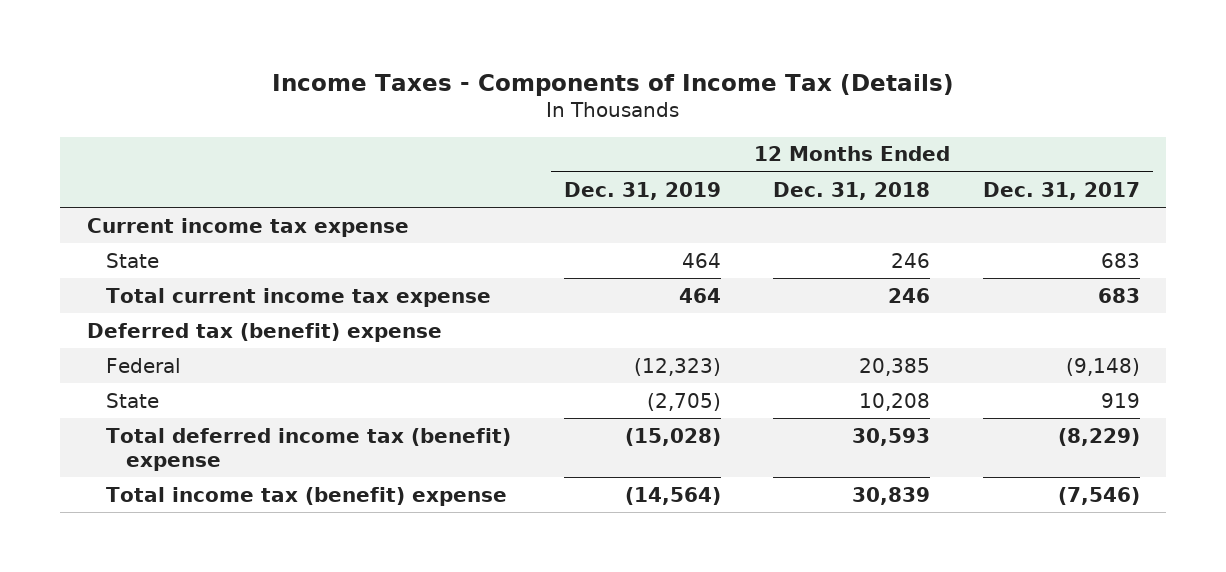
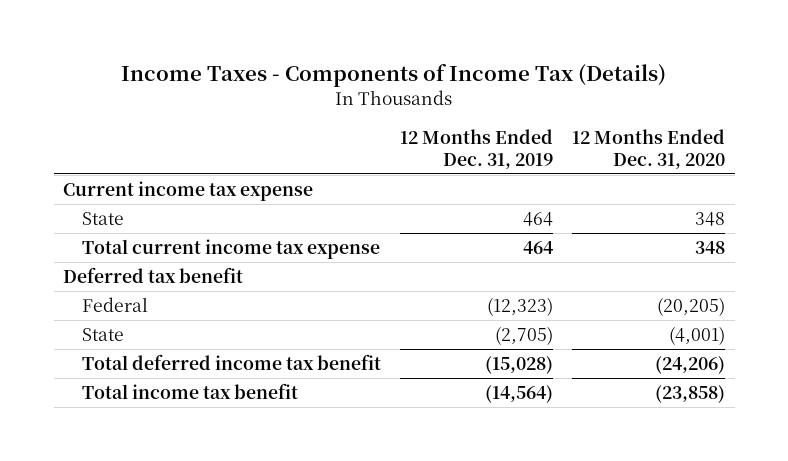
- | 12 Months Ended Dec. 31, 2019 | 12 Months Ended Dec. 31, 2018 | 12 Months Ended Dec. 31, 2017
+ | 12 Months Ended Dec. 31, 2019 | 12 Months Ended Dec. 31, 2020
- Deferred tax (benefit) expense
+ Deferred tax benefit
- Total deferred income tax (benefit) expense | (15,028) | 30,593 | (8,229)
- Total income tax (benefit) expense | (14,564) | 30,839 | (7,546)
+ Total deferred income tax benefit | (15,028) | (24,206)
+ Total income tax benefit | (14,564) | (23,858)

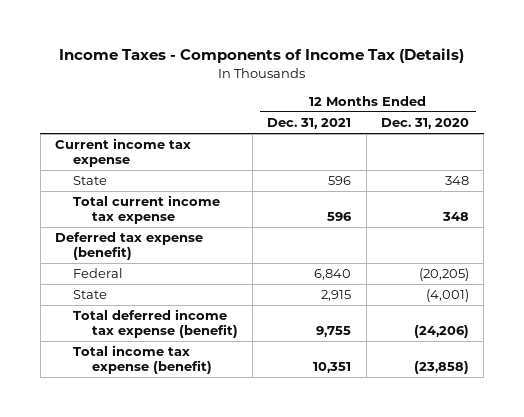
- | 12 Months Ended Dec. 31, 2019 | 12 Months Ended Dec. 31, 2020
+ | 12 Months Ended Dec. 31, 2021 | 12 Months Ended Dec. 31, 2020
- Deferred tax benefit
+ Deferred tax expense (benefit)
- Total deferred income tax benefit | (15,028) | (24,206)
- Total income tax benefit | (14,564) | (23,858)
+ Total deferred income tax expense (benefit) | 9,755 | (24,206)
+ Total income tax expense (benefit) | 10,351 | (23,858)

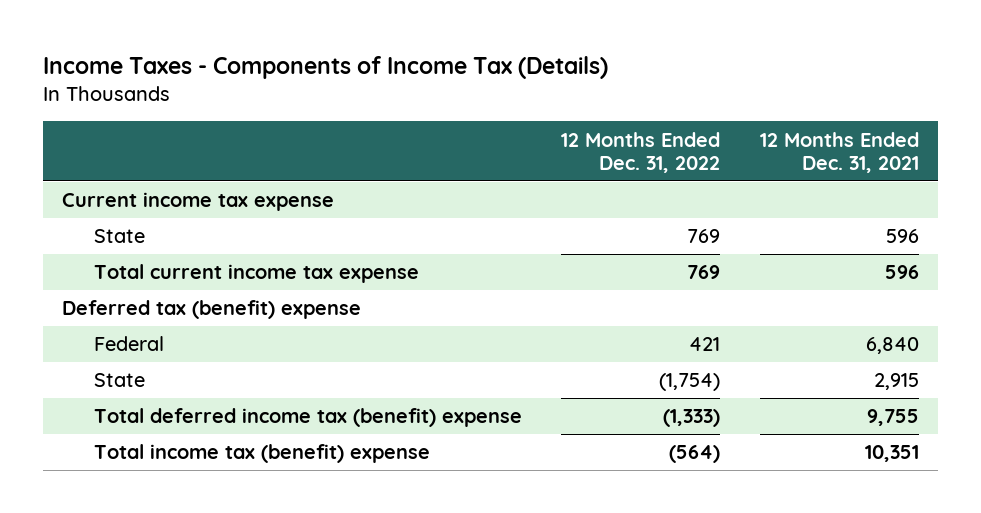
- | 12 Months Ended Dec. 31, 2021 | 12 Months Ended Dec. 31, 2020
+ | 12 Months Ended Dec. 31, 2022 | 12 Months Ended Dec. 31, 2021
- Deferred tax expense (benefit)
+ Deferred tax (benefit) expense
- Total deferred income tax expense (benefit) | 9,755 | (24,206)
- Total income tax expense (benefit) | 10,351 | (23,858)
+ Total deferred income tax (benefit) expense | (1,333) | 9,755
+ Total income tax (benefit) expense | (564) | 10,351

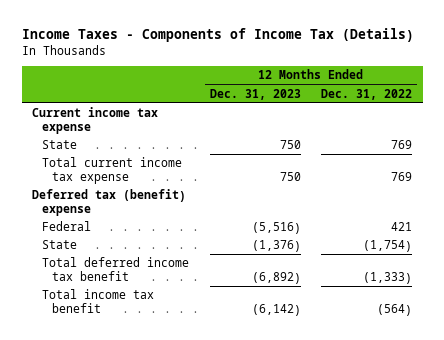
- | 12 Months Ended Dec. 31, 2022 | 12 Months Ended Dec. 31, 2021
+ | 12 Months Ended Dec. 31, 2023 | 12 Months Ended Dec. 31, 2022
- Total deferred income tax (benefit) expense | (1,333) | 9,755
- Total income tax (benefit) expense | (564) | 10,351
+ Total deferred income tax benefit | (6,892) | (1,333)
+ Total income tax benefit | (6,142) | (564)

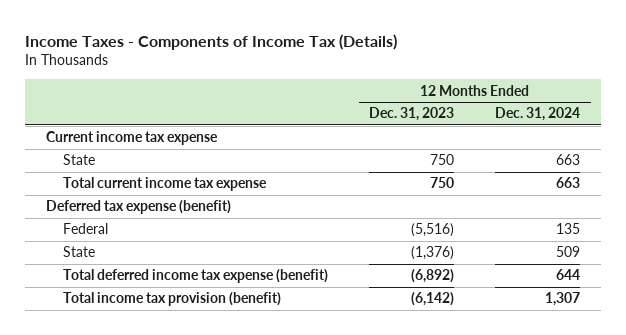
- | 12 Months Ended Dec. 31, 2023 | 12 Months Ended Dec. 31, 2022
+ | 12 Months Ended Dec. 31, 2023 | 12 Months Ended Dec. 31, 2024
- Deferred tax (benefit) expense
+ Deferred tax expense (benefit)
- Total deferred income tax benefit | (6,892) | (1,333)
- Total income tax benefit | (6,142) | (564)
+ Total deferred income tax expense (benefit) | (6,892) | 644
+ Total income tax provision (benefit) | (6,142) | 1,307

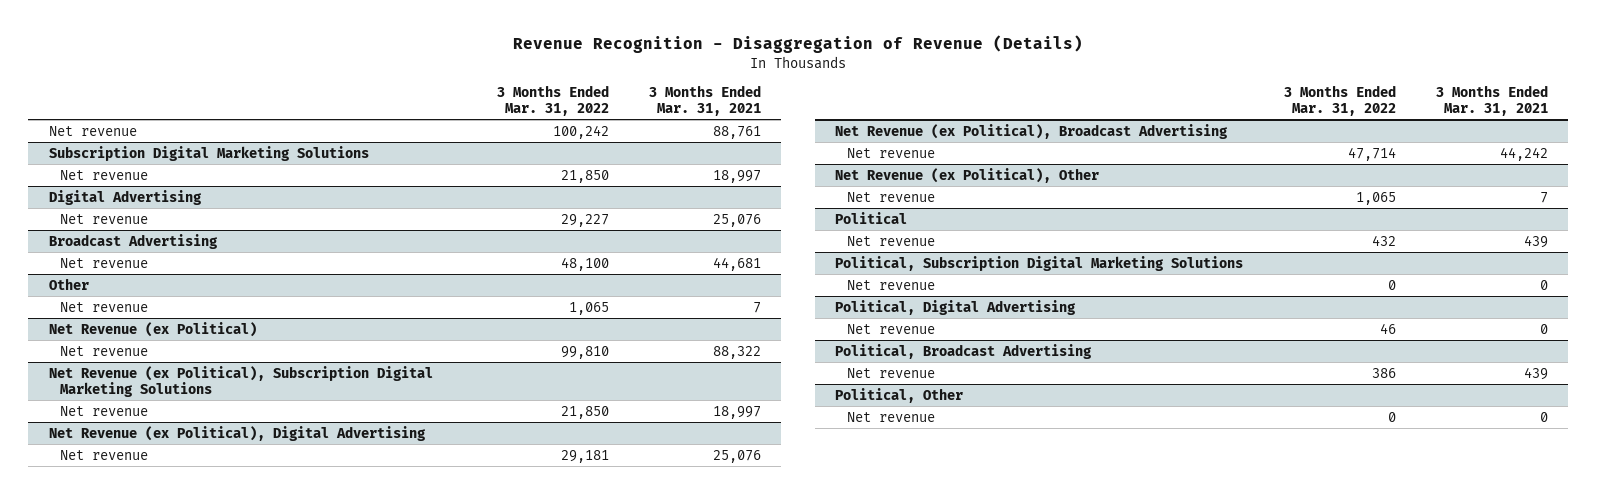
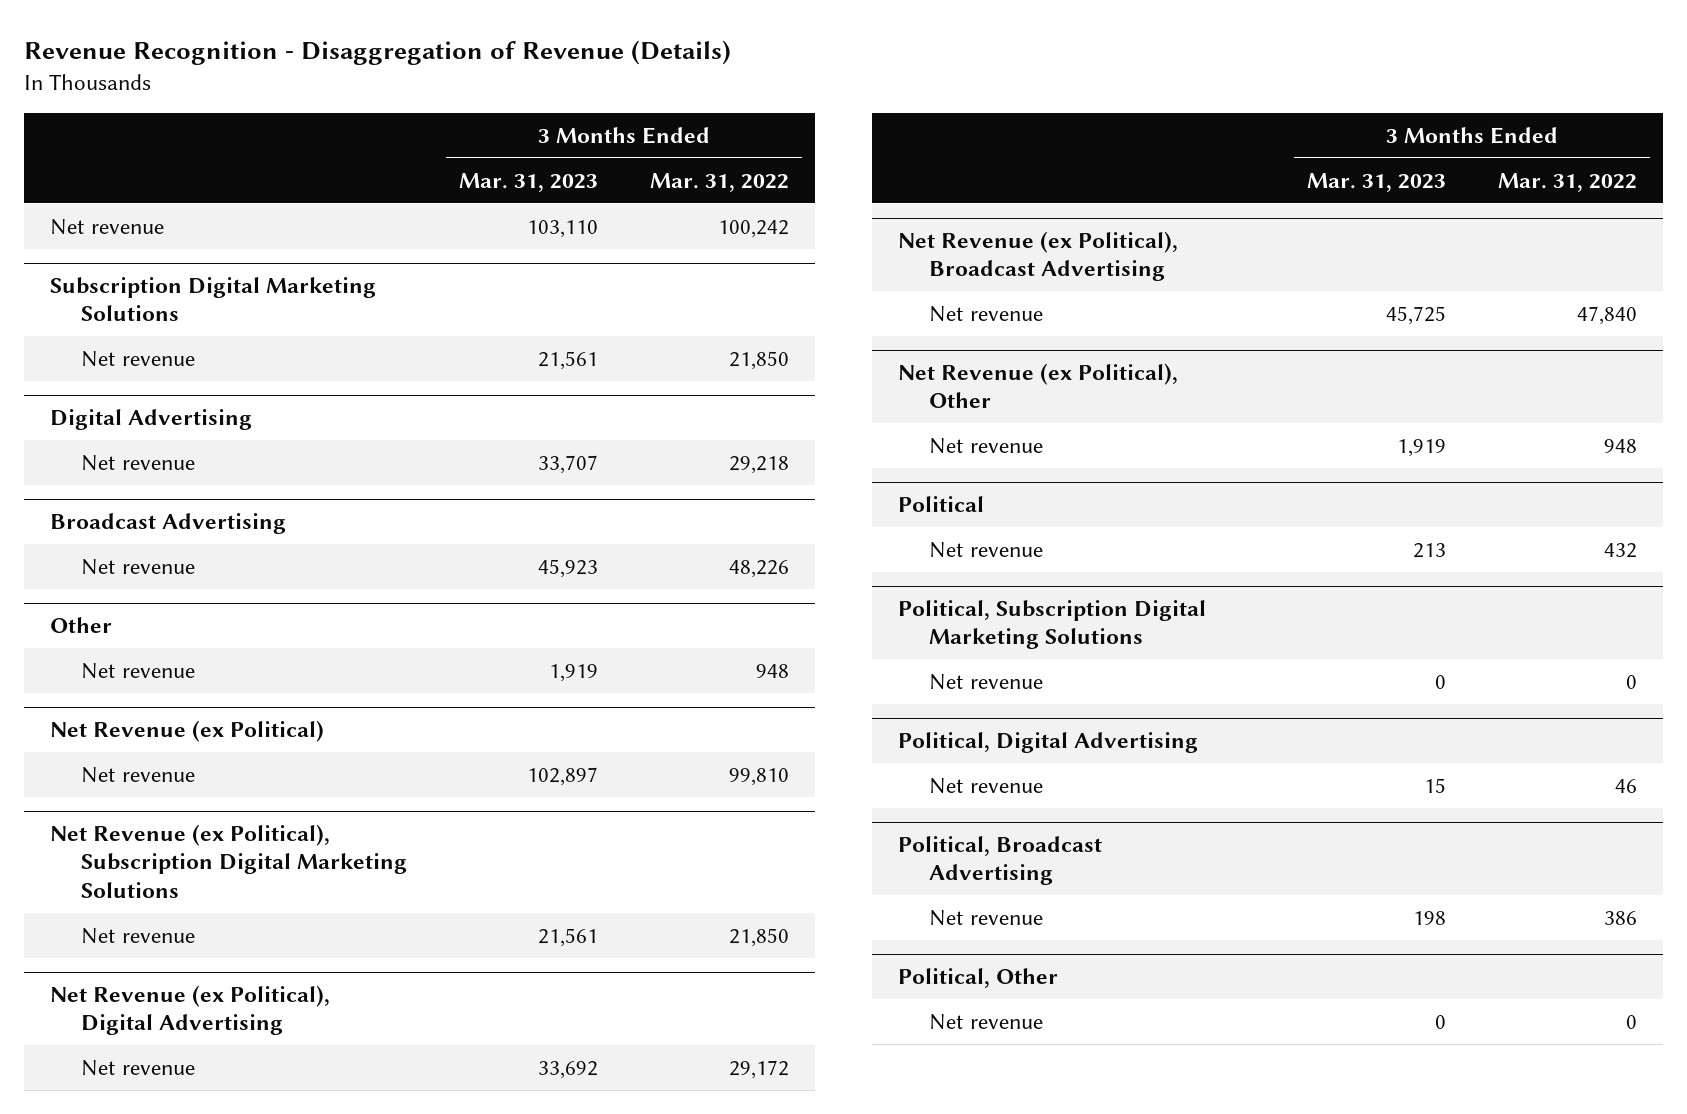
- | 3 Months Ended Mar. 31, 2022 | 3 Months Ended Mar. 31, 2021
+ | 3 Months Ended Mar. 31, 2023 | 3 Months Ended Mar. 31, 2022
@ Digital Advertising
- Net revenue | 29,227 | 25,076
+ Net revenue | 33,707 | 29,218
@ Broadcast Advertising
- Net revenue | 48,100 | 44,681
+ Net revenue | 45,923 | 48,226
@ Other
- Net revenue | 1,065 | 7
+ Net revenue | 1,919 | 948
@ Net Revenue (ex Political), Digital Advertising
- Net revenue | 29,181 | 25,076
+ Net revenue | 33,692 | 29,172
@ Net Revenue (ex Political), Broadcast Advertising
- Net revenue | 47,714 | 44,242
+ Net revenue | 45,725 | 47,840
@ Net Revenue (ex Political), Other
- Net revenue | 1,065 | 7
+ Net revenue | 1,919 | 948

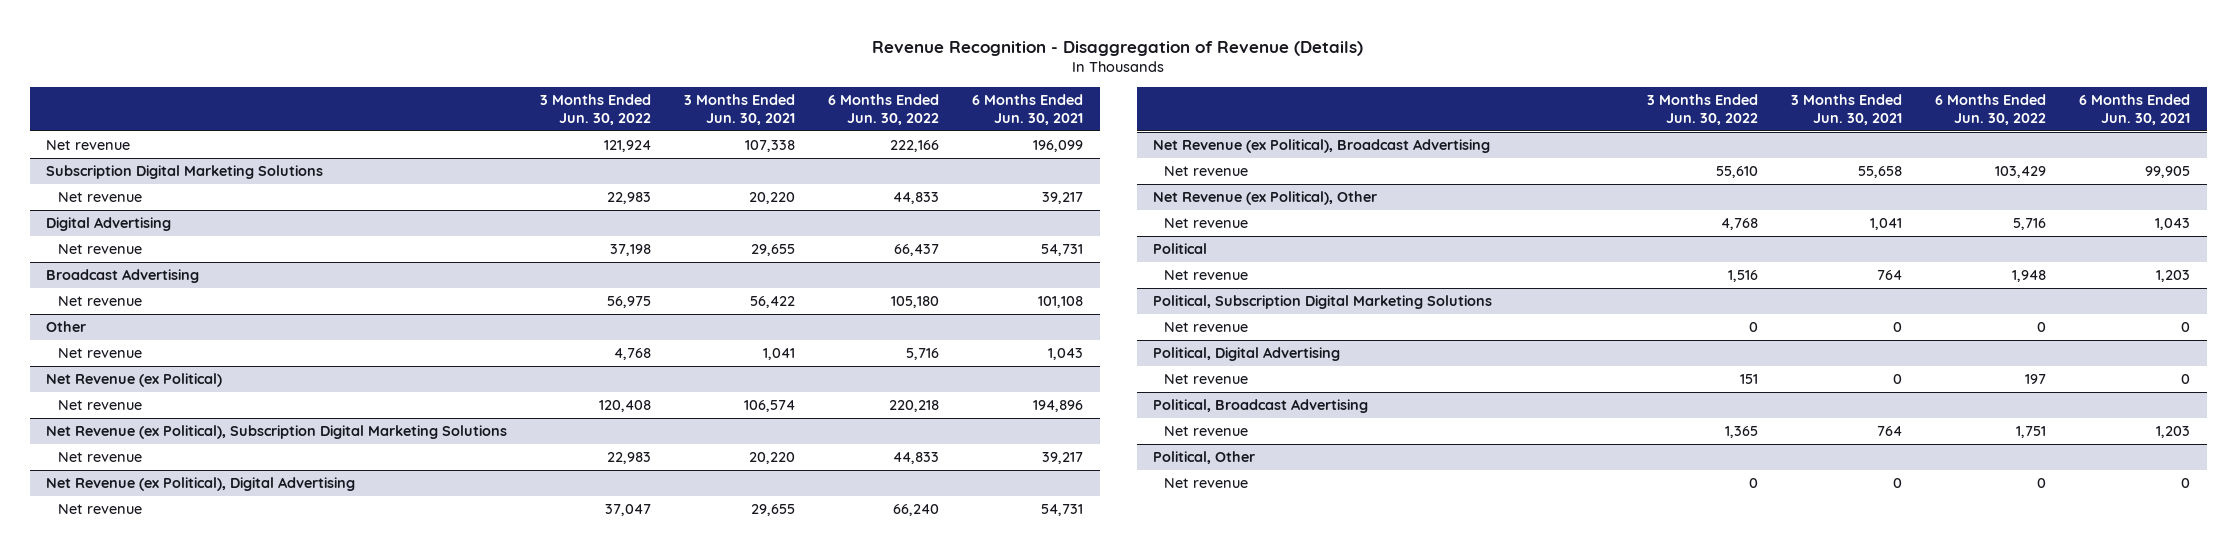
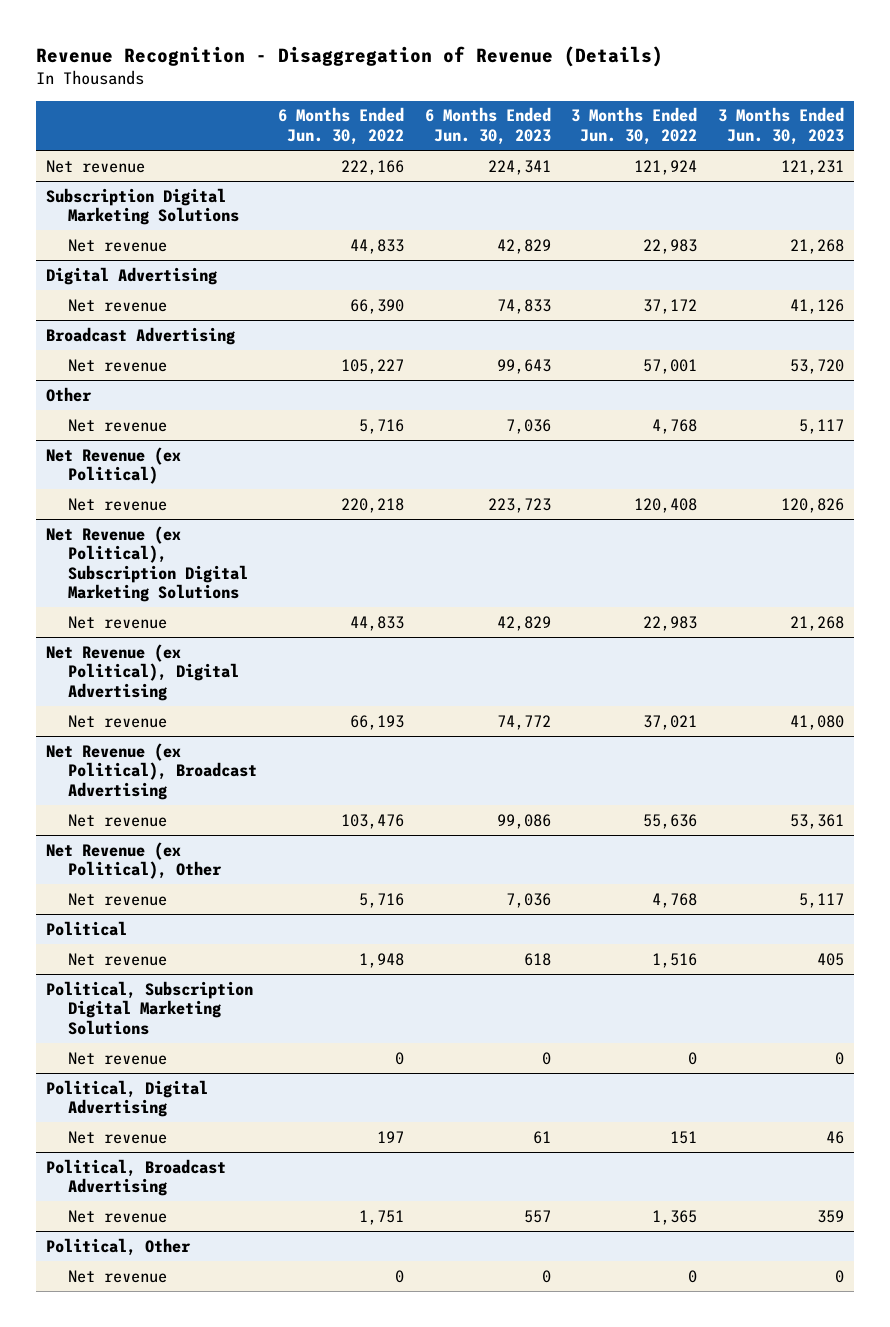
- | 3 Months Ended Jun. 30, 2022 | 3 Months Ended Jun. 30, 2021 | 6 Months Ended Jun. 30, 2022 | 6 Months Ended Jun. 30, 2021
+ | 6 Months Ended Jun. 30, 2022 | 6 Months Ended Jun. 30, 2023 | 3 Months Ended Jun. 30, 2022 | 3 Months Ended Jun. 30, 2023
@ Digital Advertising
- Net revenue | 37,198 | 29,655 | 66,437 | 54,731
+ Net revenue | 66,390 | 74,833 | 37,172 | 41,126
@ Broadcast Advertising
- Net revenue | 56,975 | 56,422 | 105,180 | 101,108
+ Net revenue | 105,227 | 99,643 | 57,001 | 53,720
@ Net Revenue (ex Political), Digital Advertising
- Net revenue | 37,047 | 29,655 | 66,240 | 54,731
+ Net revenue | 66,193 | 74,772 | 37,021 | 41,080
@ Net Revenue (ex Political), Broadcast Advertising
- Net revenue | 55,610 | 55,658 | 103,429 | 99,905
+ Net revenue | 103,476 | 99,086 | 55,636 | 53,361

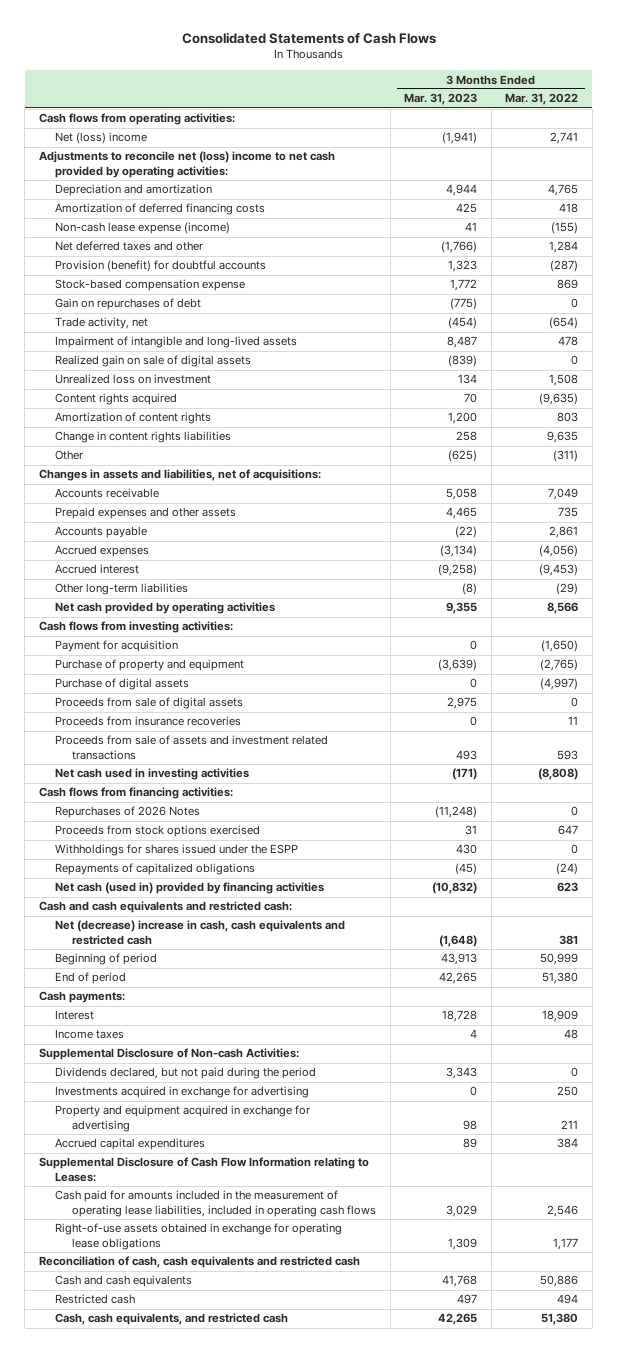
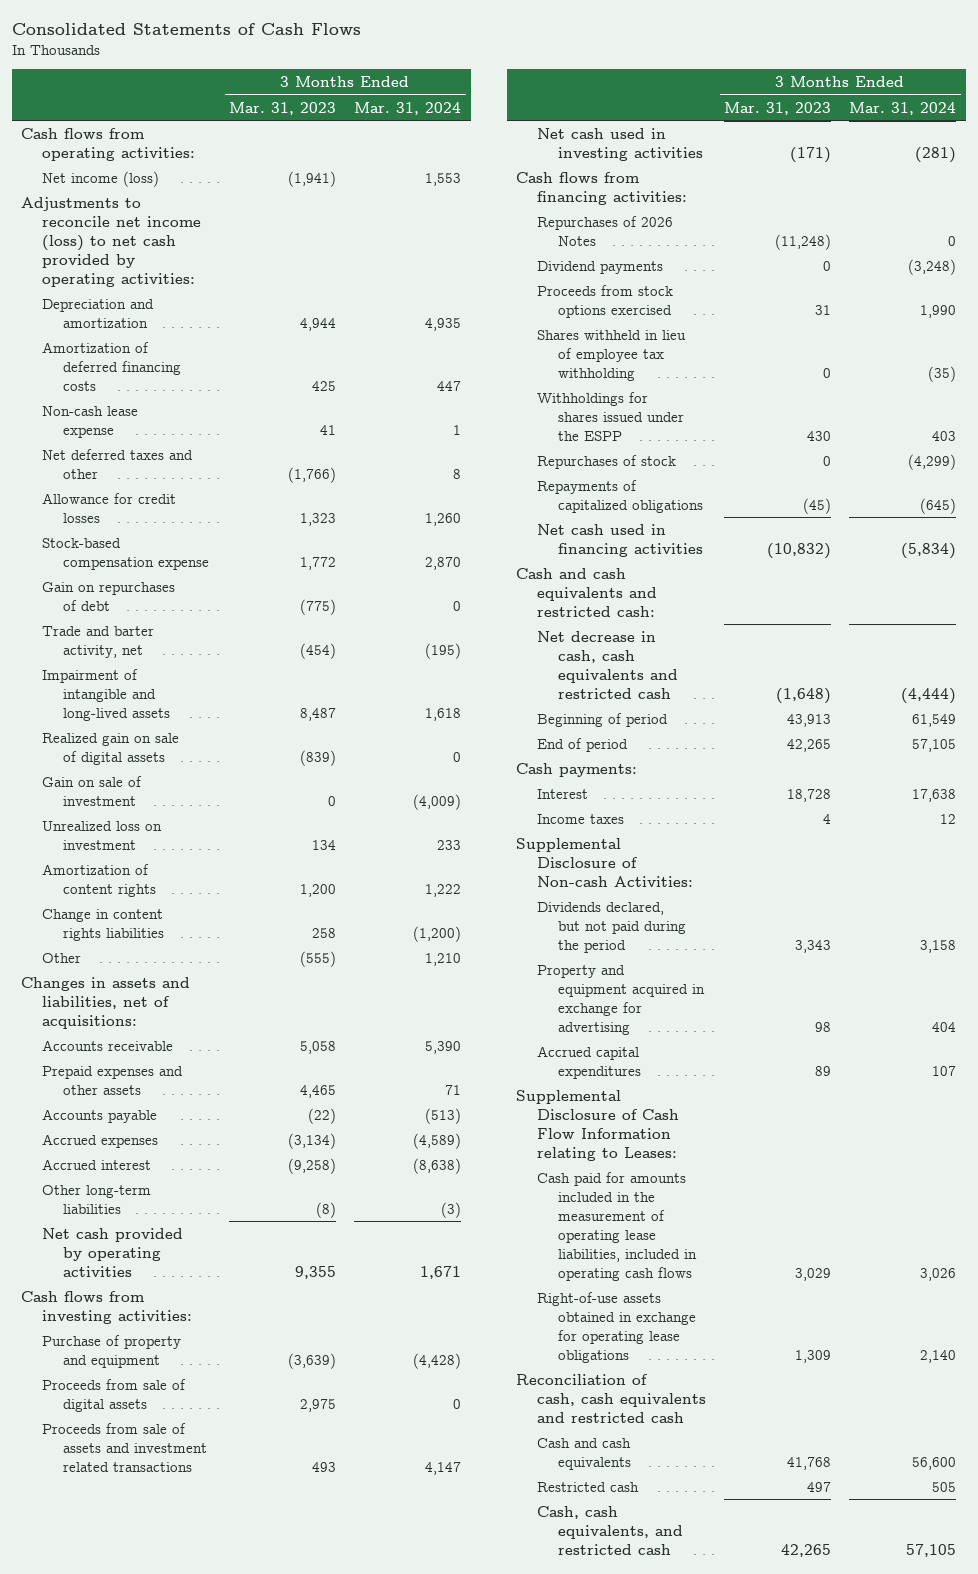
- | 3 Months Ended Mar. 31, 2023 | 3 Months Ended Mar. 31, 2022
+ | 3 Months Ended Mar. 31, 2023 | 3 Months Ended Mar. 31, 2024
- Net (loss) income | (1,941) | 2,741
- Adjustments to reconcile net (loss) income to net cash provided by operating activities:
+ Net income (loss) | (1,941) | 1,553
+ Adjustments to reconcile net income (loss) to net cash provided by operating activities:
- Non-cash lease expense (income) | 41 | (155)
+ Non-cash lease expense | 41 | 1
- Provision (benefit) for doubtful accounts | 1,323 | (287)
+ Allowance for credit losses | 1,323 | 1,260
- Trade activity, net | (454) | (654)
+ Trade and barter activity, net | (454) | (195)
+ Gain on sale of investment | 0 | (4,009)
- Content rights acquired | 70 | (9,635)
- Other | (625) | (311)
+ Other | (555) | 1,210
- Payment for acquisition | 0 | (1,650)
- Purchase of digital assets | 0 | (4,997)
- Proceeds from insurance recoveries | 0 | 11
+ Dividend payments | 0 | (3,248)
+ Shares withheld in lieu of employee tax withholding | 0 | (35)
+ Repurchases of stock | 0 | (4,299)
- Net cash (used in) provided by financing activities | (10,832) | 623
+ Net cash used in financing activities | (10,832) | (5,834)
- Net (decrease) increase in cash, cash equivalents and restricted cash | (1,648) | 381
+ Net decrease in cash, cash equivalents and restricted cash | (1,648) | (4,444)
- Investments acquired in exchange for advertising | 0 | 250

